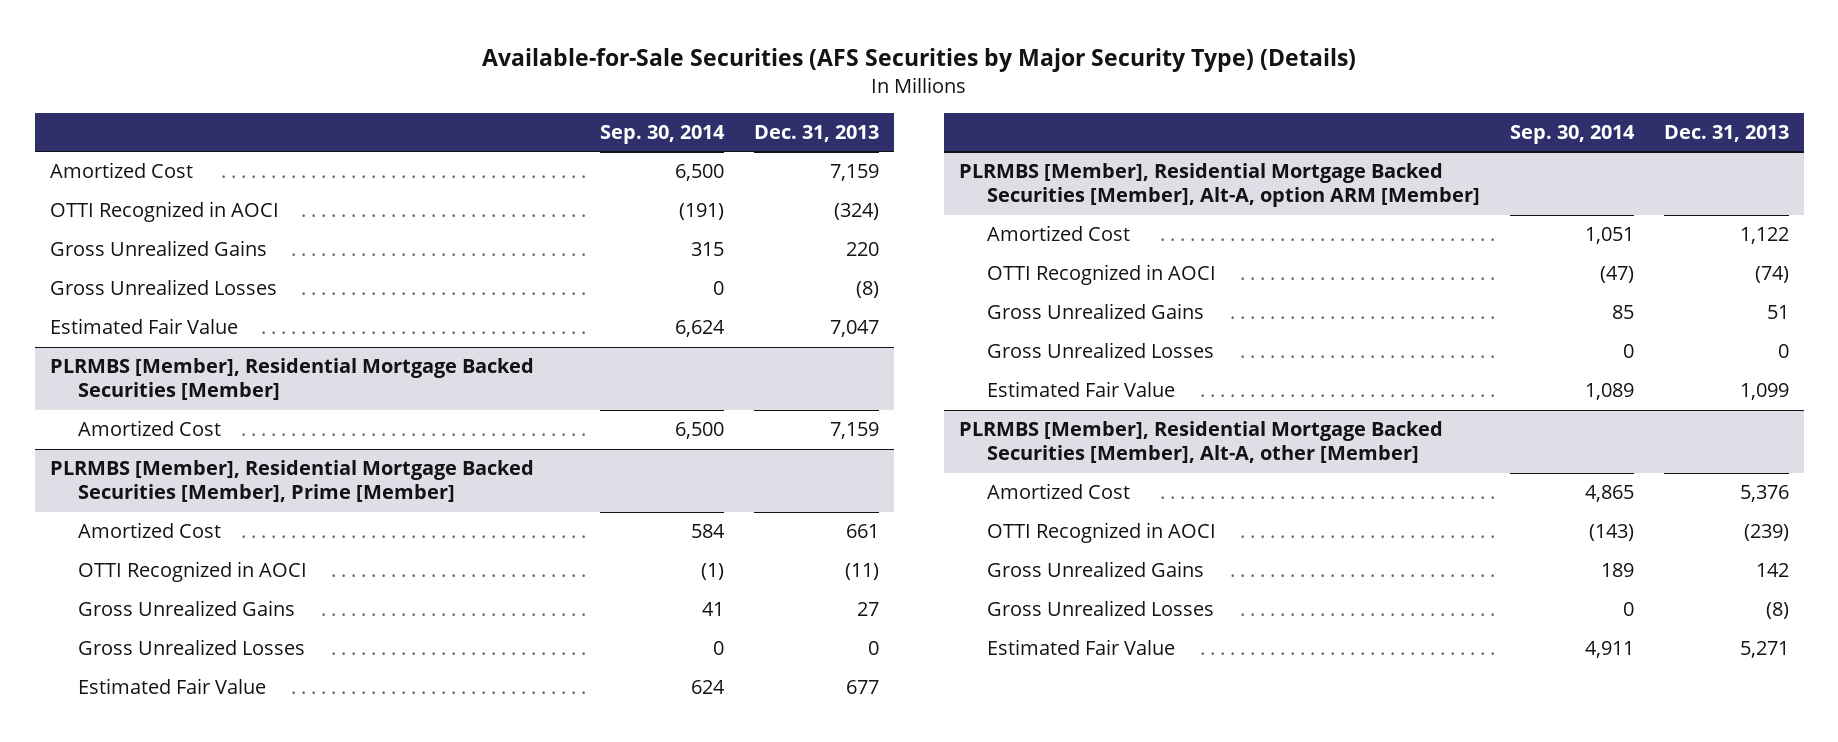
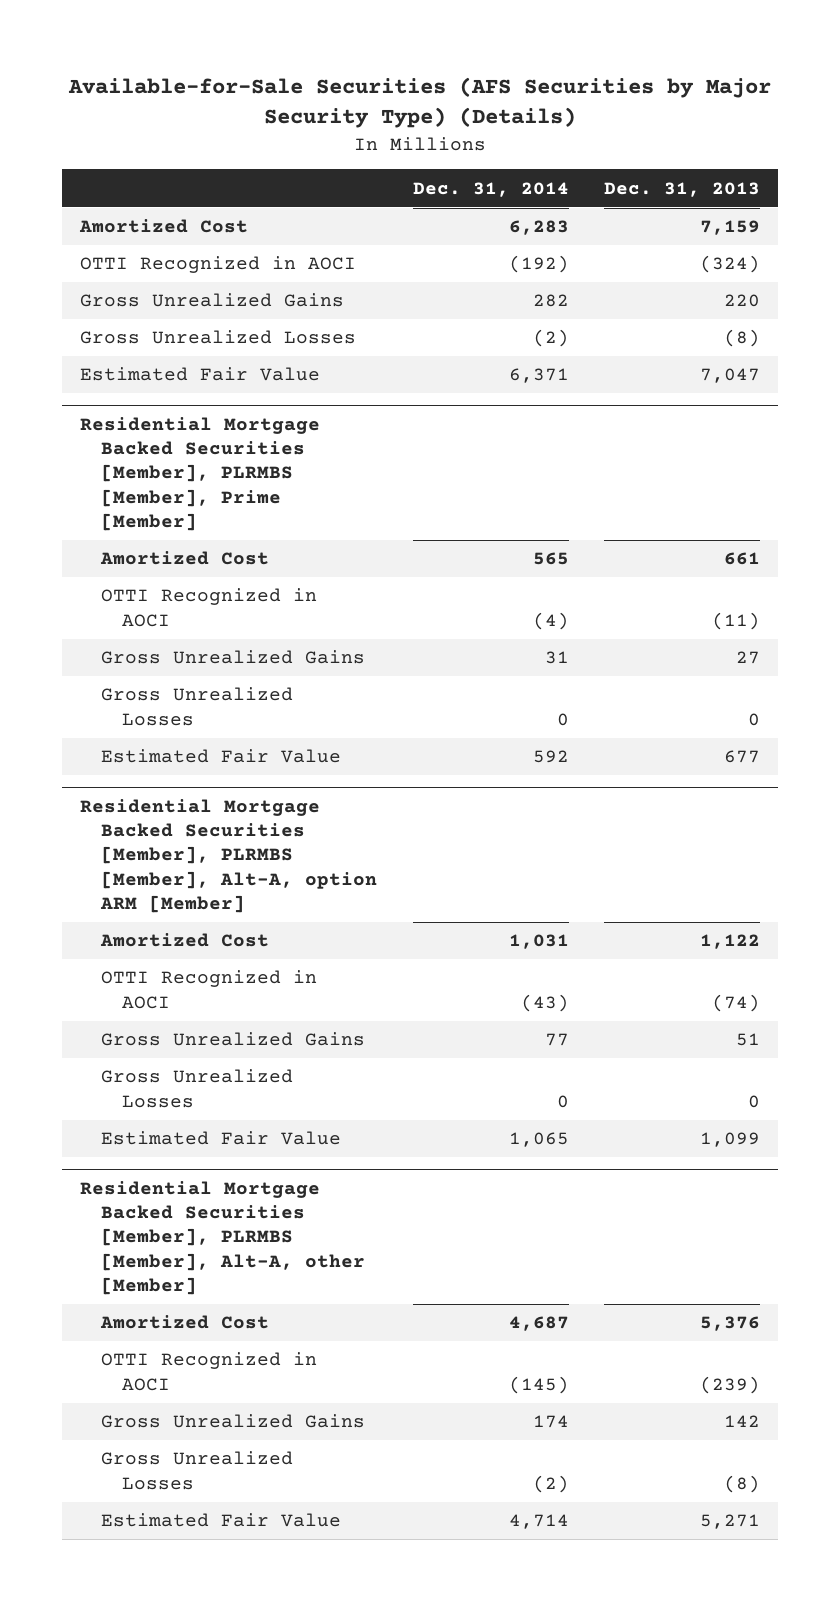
- | Sep. 30, 2014 | Dec. 31, 2013
+ | Dec. 31, 2014 | Dec. 31, 2013
- PLRMBS [Member], Residential Mortgage Backed Securities [Member]
- Amortized Cost | 6,500 | 7,159
- PLRMBS [Member], Residential Mortgage Backed Securities [Member], Prime [Member]
+ Residential Mortgage Backed Securities [Member], PLRMBS [Member], Prime [Member]
- PLRMBS [Member], Residential Mortgage Backed Securities [Member], Alt-A, option ARM [Member]
+ Residential Mortgage Backed Securities [Member], PLRMBS [Member], Alt-A, option ARM [Member]
- PLRMBS [Member], Residential Mortgage Backed Securities [Member], Alt-A, other [Member]
+ Residential Mortgage Backed Securities [Member], PLRMBS [Member], Alt-A, other [Member]

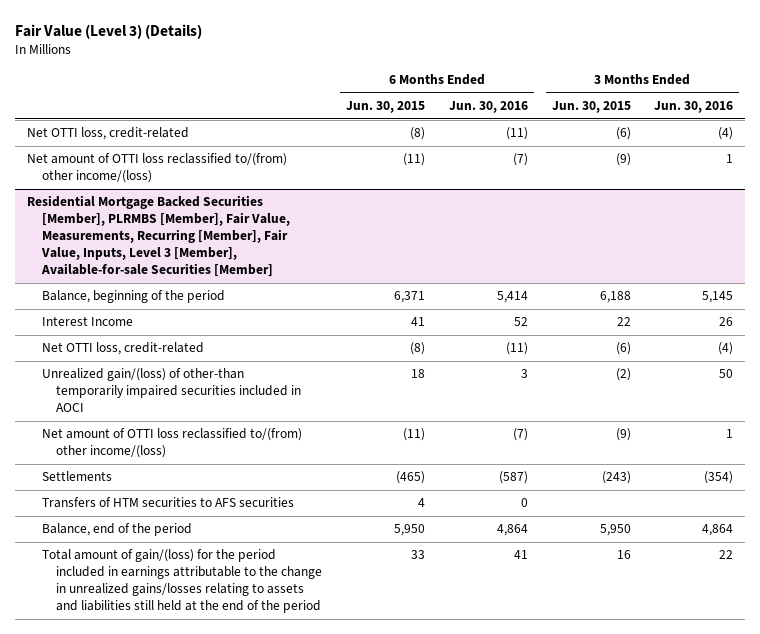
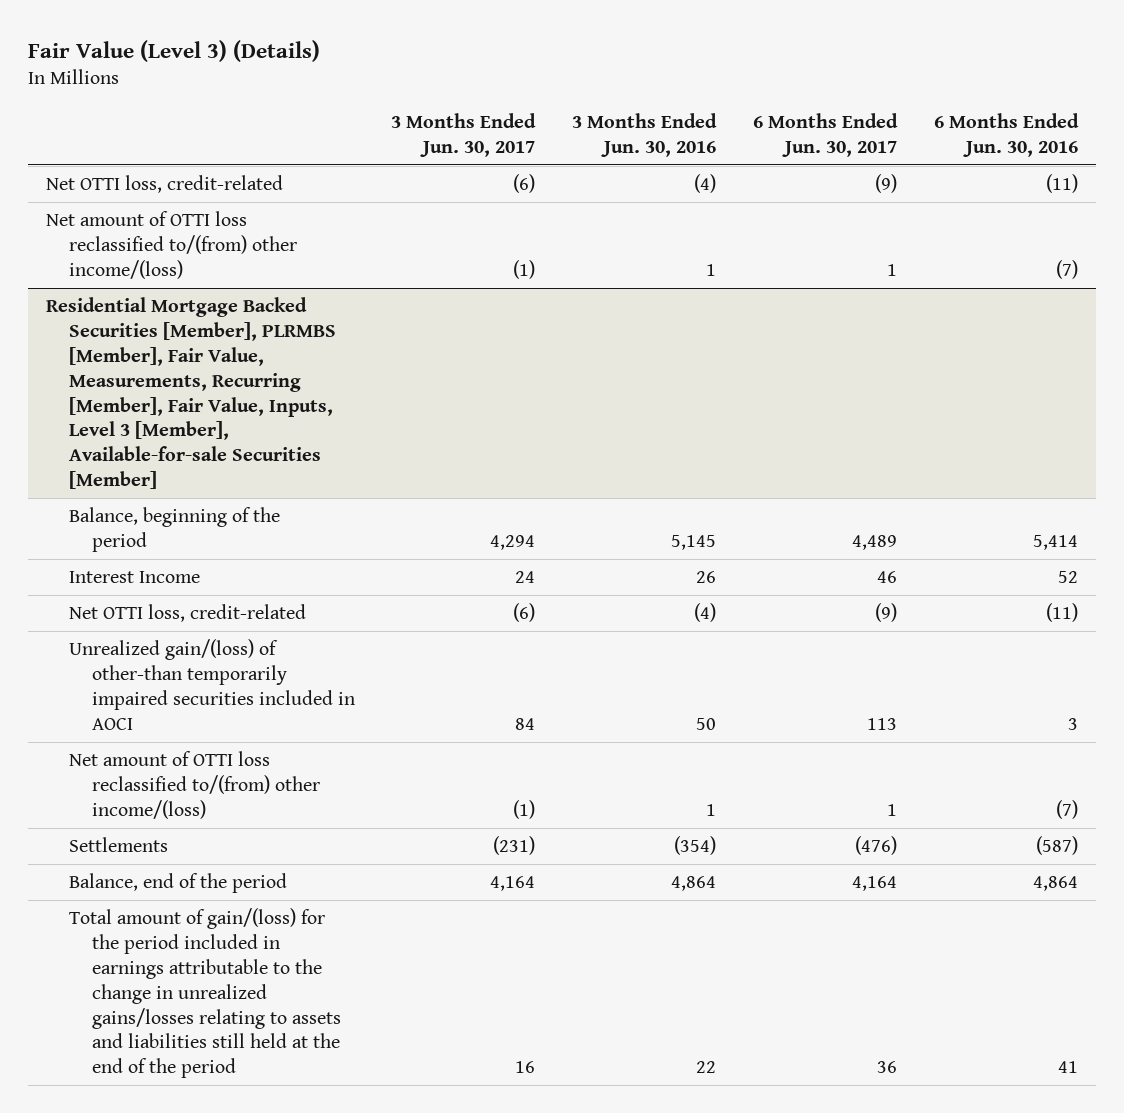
- | 6 Months Ended Jun. 30, 2015 | 6 Months Ended Jun. 30, 2016 | 3 Months Ended Jun. 30, 2015 | 3 Months Ended Jun. 30, 2016
+ | 3 Months Ended Jun. 30, 2017 | 3 Months Ended Jun. 30, 2016 | 6 Months Ended Jun. 30, 2017 | 6 Months Ended Jun. 30, 2016
@ Residential Mortgage Backed Securities [Member], PLRMBS [Member], Fair Value, Measurements, Recurring [Member], Fair Value, Inputs, Level 3 [Member], Available-for-sale Securities [Member]
- Transfers of HTM securities to AFS securities | 4 | 0 | |

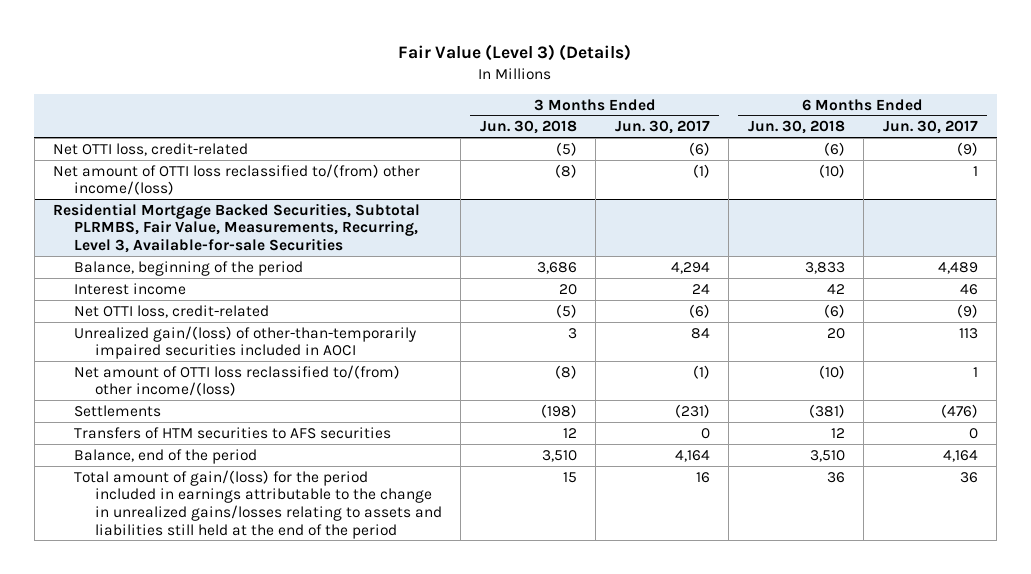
- | 3 Months Ended Jun. 30, 2017 | 3 Months Ended Jun. 30, 2016 | 6 Months Ended Jun. 30, 2017 | 6 Months Ended Jun. 30, 2016
+ | 3 Months Ended Jun. 30, 2018 | 3 Months Ended Jun. 30, 2017 | 6 Months Ended Jun. 30, 2018 | 6 Months Ended Jun. 30, 2017
- Residential Mortgage Backed Securities [Member], PLRMBS [Member], Fair Value, Measurements, Recurring [Member], Fair Value, Inputs, Level 3 [Member], Available-for-sale Securities [Member]
+ Residential Mortgage Backed Securities, Subtotal PLRMBS, Fair Value, Measurements, Recurring, Level 3, Available-for-sale Securities
- Interest Income | 24 | 26 | 46 | 52
+ Interest income | 20 | 24 | 42 | 46
- Unrealized gain/(loss) of other-than temporarily impaired securities included in AOCI | 84 | 50 | 113 | 3
+ Unrealized gain/(loss) of other-than-temporarily impaired securities included in AOCI | 3 | 84 | 20 | 113
+ Transfers of HTM securities to AFS securities | 12 | 0 | 12 | 0

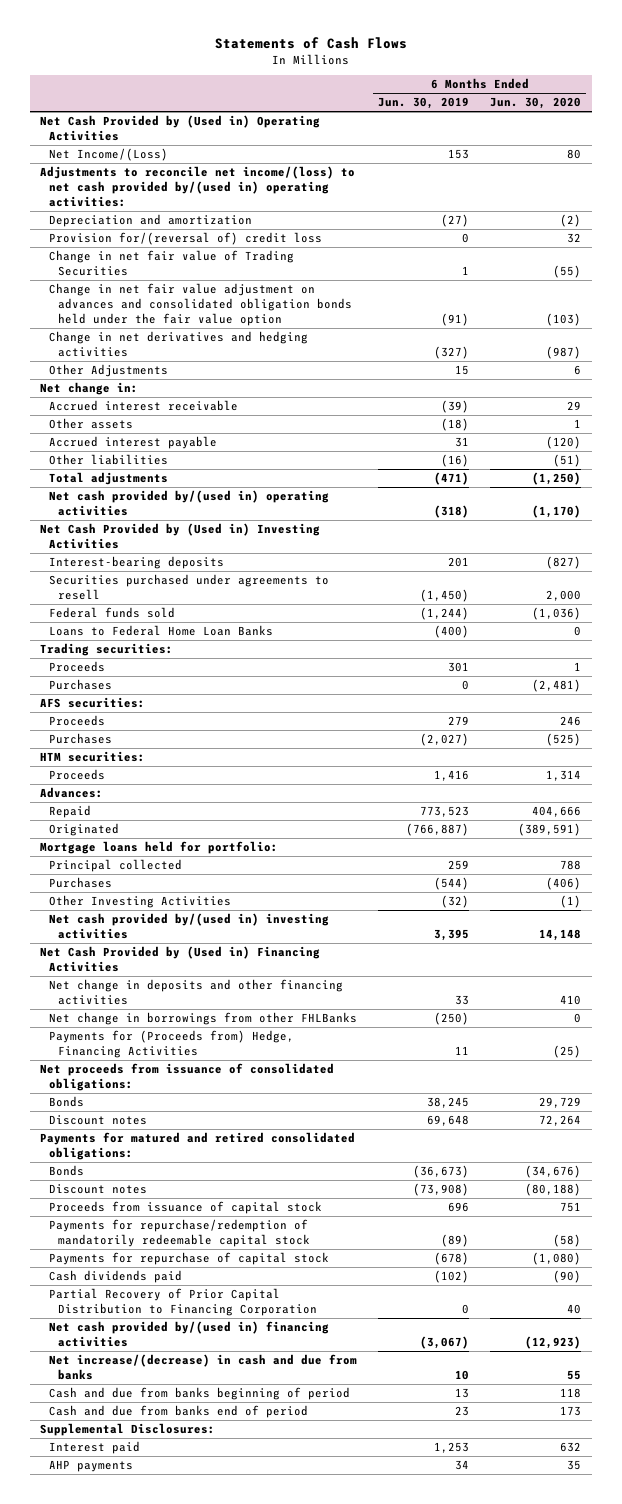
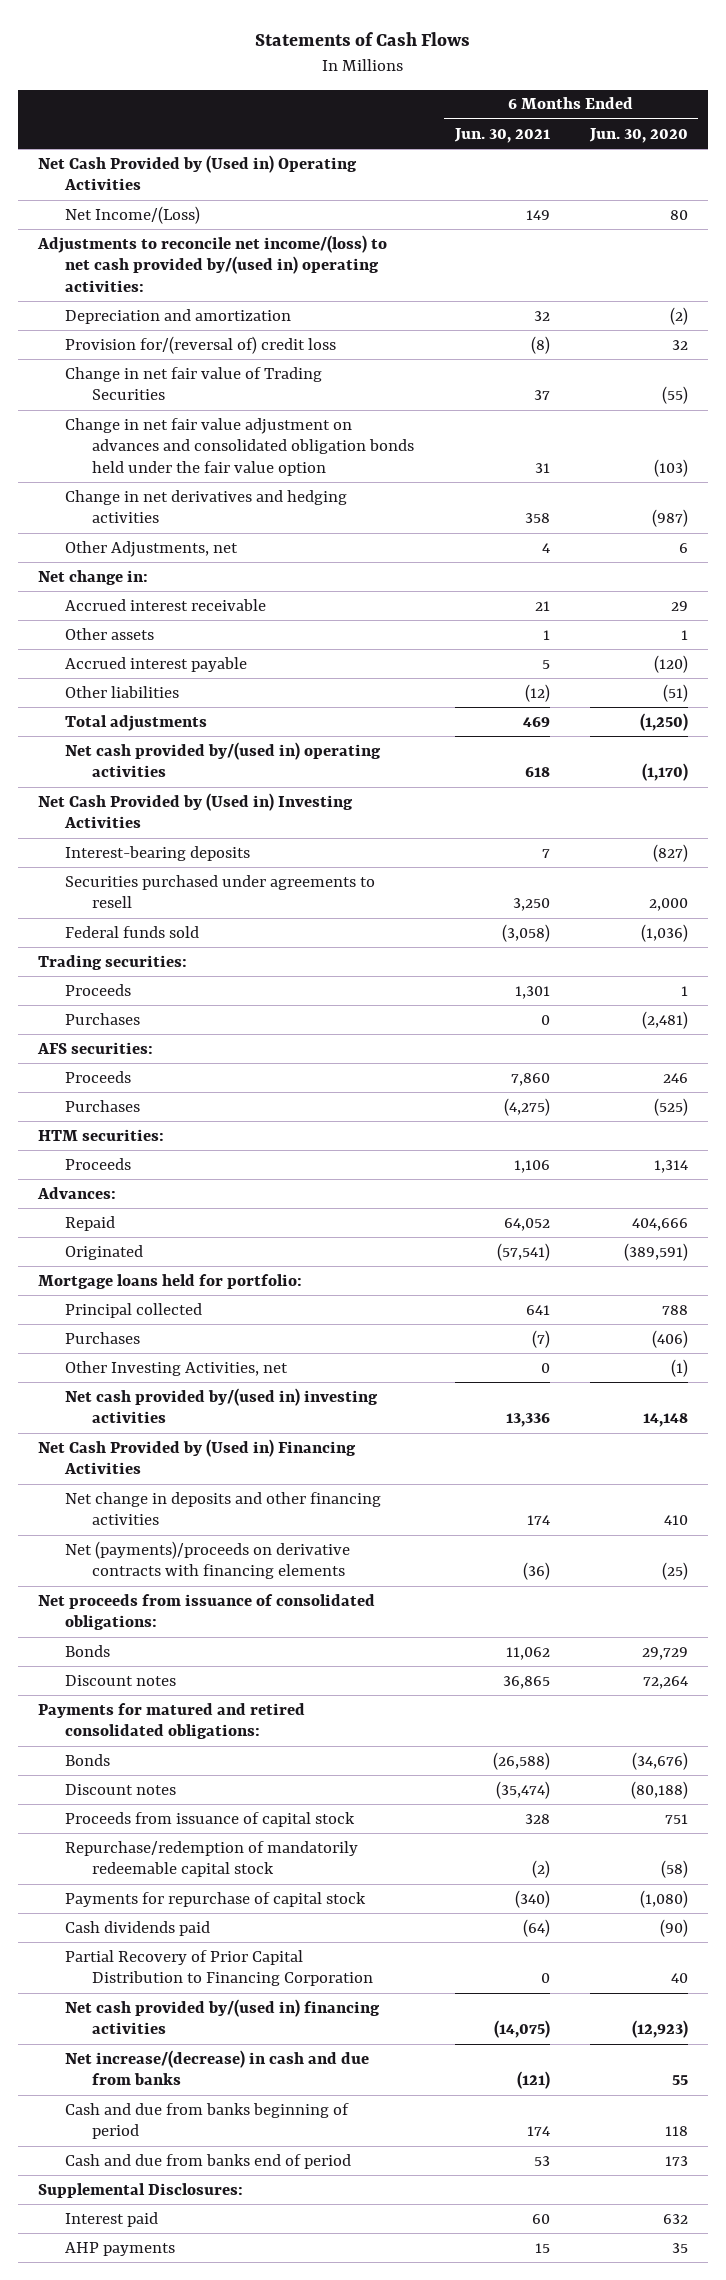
- | 6 Months Ended Jun. 30, 2019 | 6 Months Ended Jun. 30, 2020
+ | 6 Months Ended Jun. 30, 2021 | 6 Months Ended Jun. 30, 2020
- Other Adjustments | 15 | 6
+ Other Adjustments, net | 4 | 6
- Loans to Federal Home Loan Banks | (400) | 0
- Other Investing Activities | (32) | (1)
+ Other Investing Activities, net | 0 | (1)
- Net change in borrowings from other FHLBanks | (250) | 0
- Payments for (Proceeds from) Hedge, Financing Activities | 11 | (25)
+ Net (payments)/proceeds on derivative contracts with financing elements | (36) | (25)
- Payments for repurchase/redemption of mandatorily redeemable capital stock | (89) | (58)
+ Repurchase/redemption of mandatorily redeemable capital stock | (2) | (58)

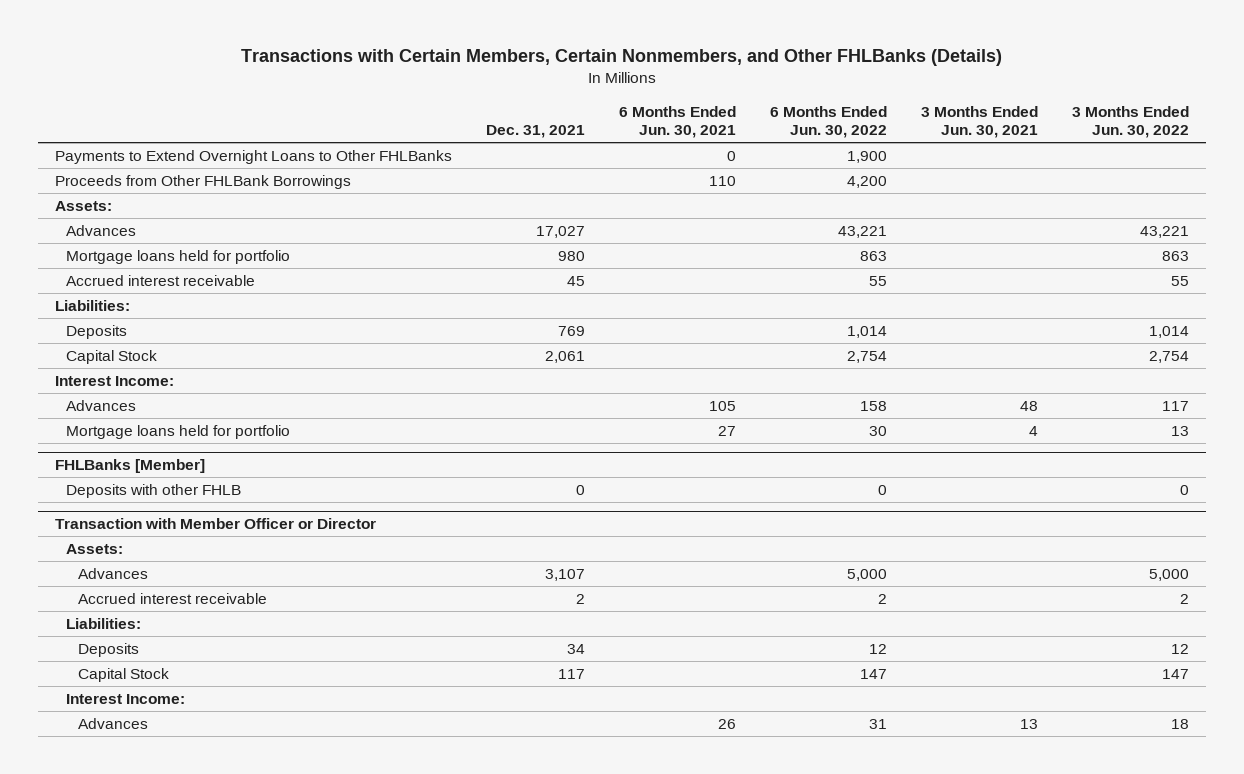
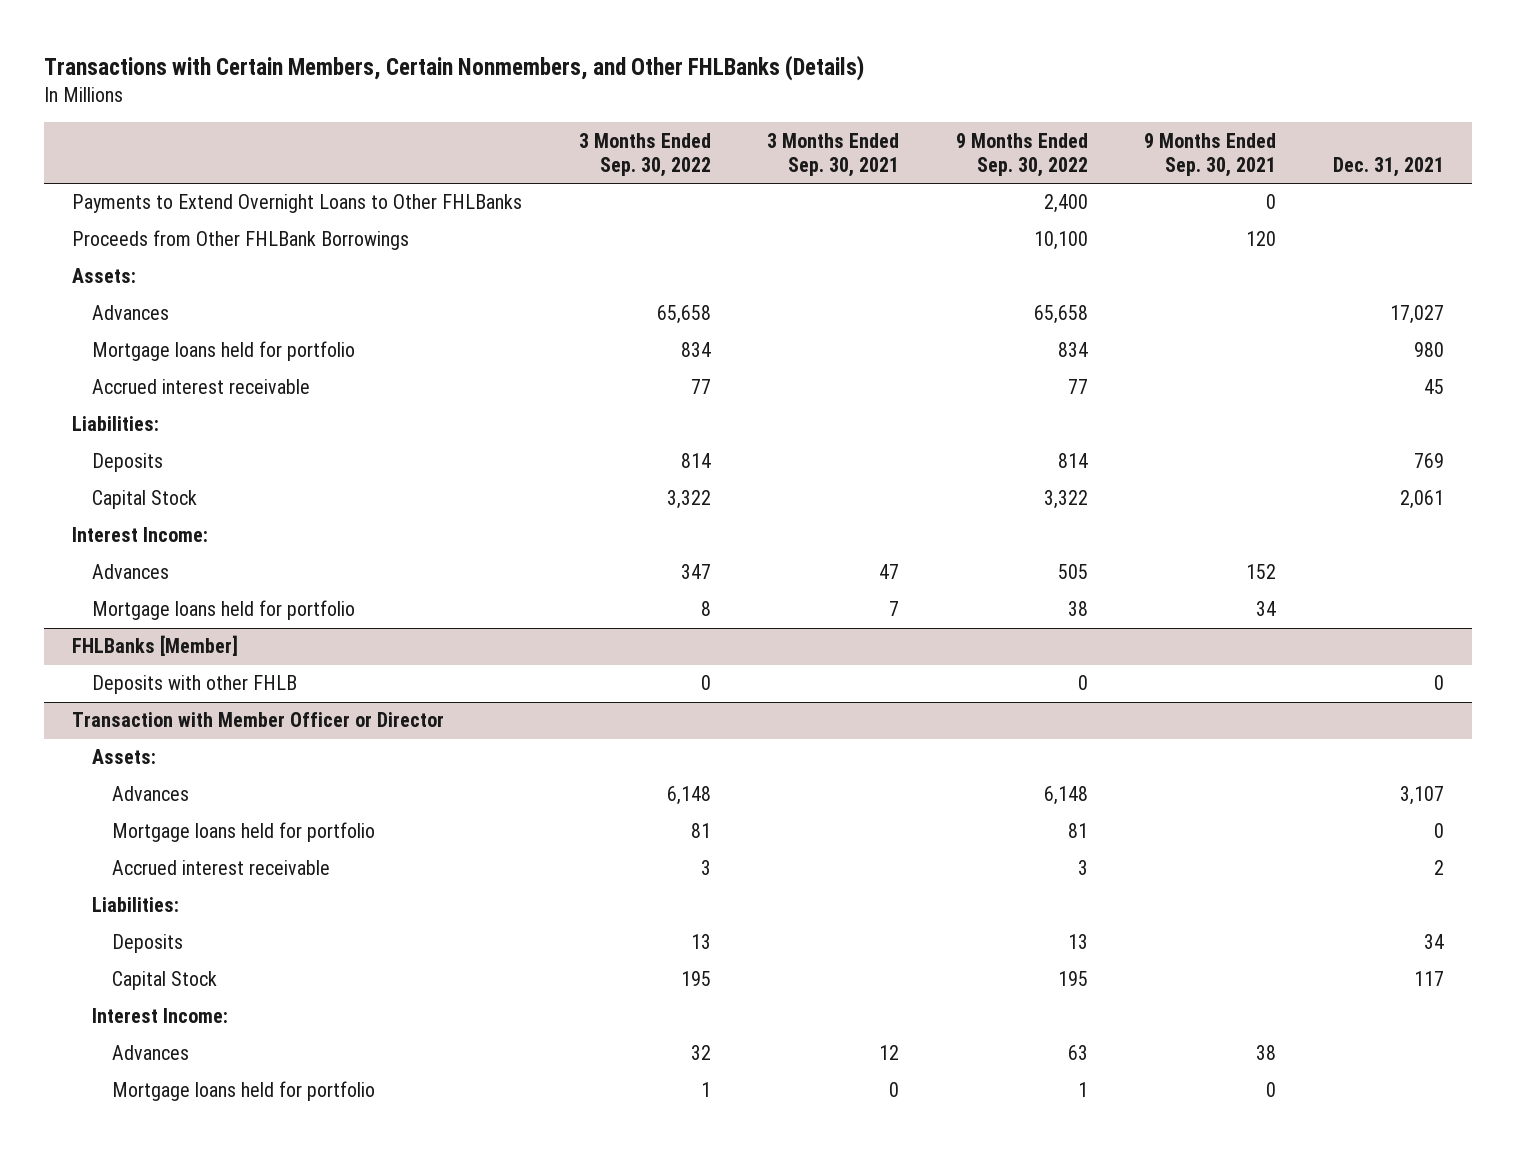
- | Dec. 31, 2021 | 6 Months Ended Jun. 30, 2021 | 6 Months Ended Jun. 30, 2022 | 3 Months Ended Jun. 30, 2021 | 3 Months Ended Jun. 30, 2022
+ | 3 Months Ended Sep. 30, 2022 | 3 Months Ended Sep. 30, 2021 | 9 Months Ended Sep. 30, 2022 | 9 Months Ended Sep. 30, 2021 | Dec. 31, 2021
@ Transaction with Member Officer or Director
+ Mortgage loans held for portfolio | 81 | | 81 | | 0
+ Mortgage loans held for portfolio | 1 | 0 | 1 | 0 |

